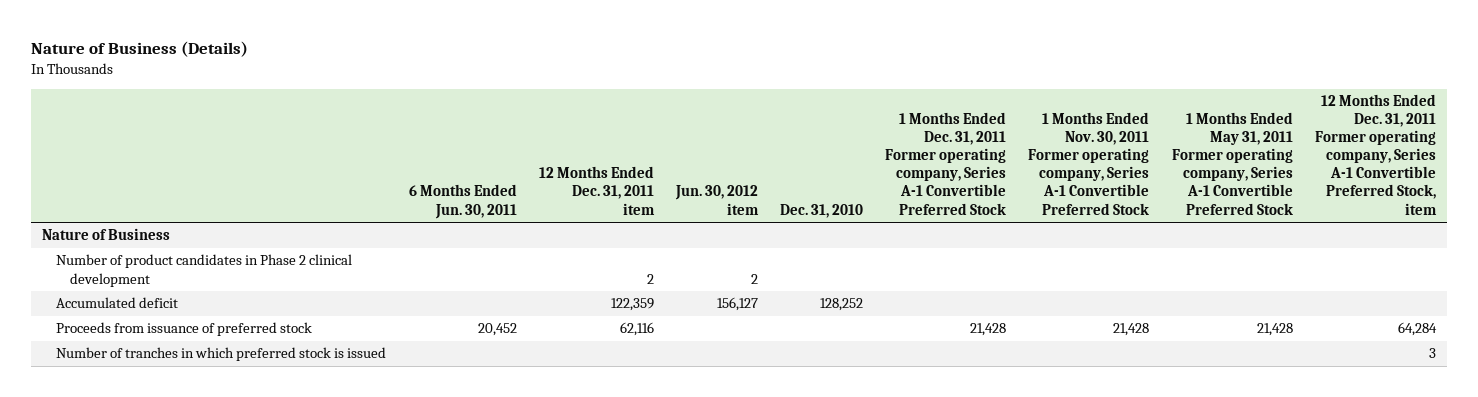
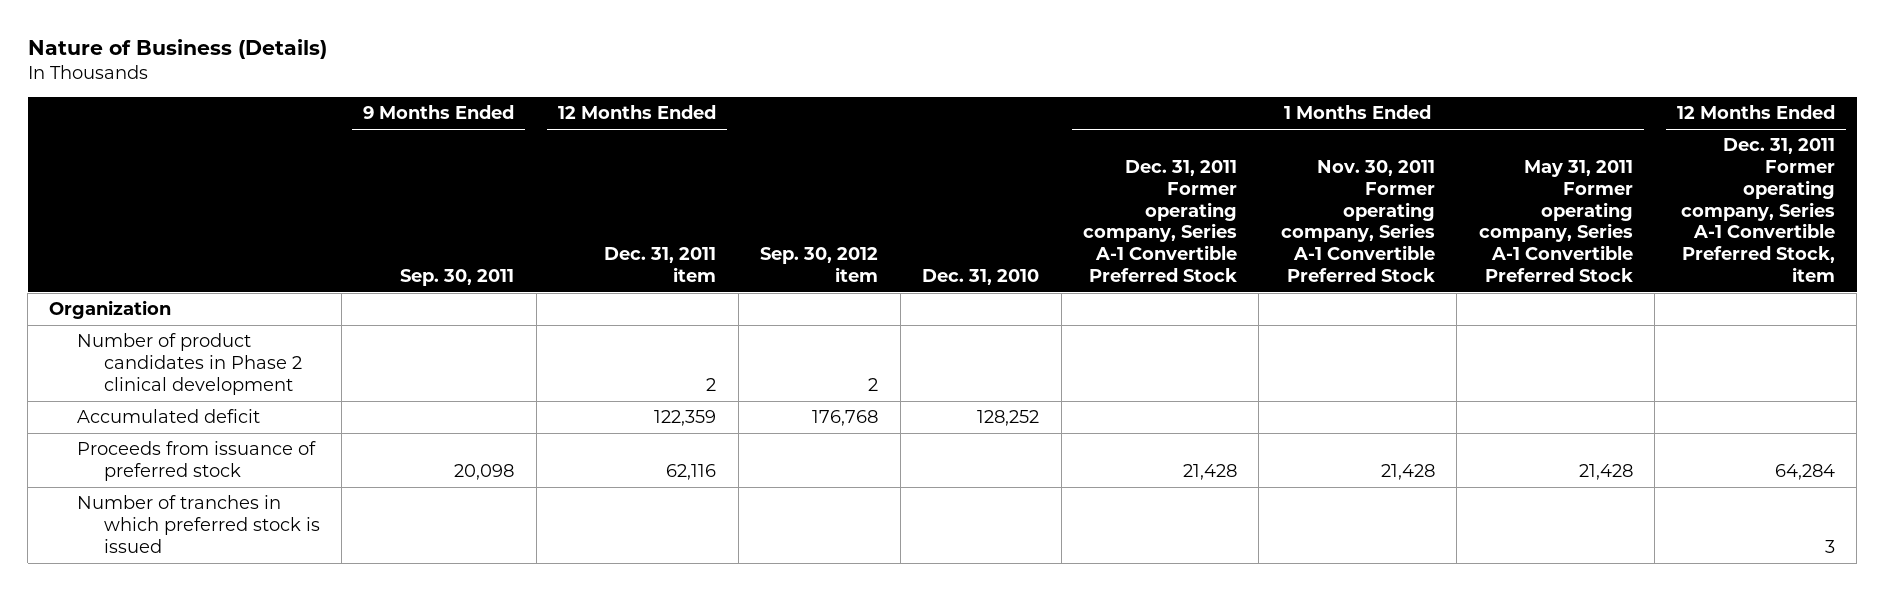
- | 6 Months Ended Jun. 30, 2011 | 12 Months Ended Dec. 31, 2011 item | Jun. 30, 2012 item | Dec. 31, 2010 | 1 Months Ended Dec. 31, 2011 Former operating company, Series A-1 Convertible Preferred Stock | 1 Months Ended Nov. 30, 2011 Former operating company, Series A-1 Convertible Preferred Stock | 1 Months Ended May 31, 2011 Former operating company, Series A-1 Convertible Preferred Stock | 12 Months Ended Dec. 31, 2011 Former operating company, Series A-1 Convertible Preferred Stock, item
+ | 9 Months Ended Sep. 30, 2011 | 12 Months Ended Dec. 31, 2011 item | Sep. 30, 2012 item | Dec. 31, 2010 | 1 Months Ended Dec. 31, 2011 Former operating company, Series A-1 Convertible Preferred Stock | 1 Months Ended Nov. 30, 2011 Former operating company, Series A-1 Convertible Preferred Stock | 1 Months Ended May 31, 2011 Former operating company, Series A-1 Convertible Preferred Stock | 12 Months Ended Dec. 31, 2011 Former operating company, Series A-1 Convertible Preferred Stock, item
- Nature of Business
+ Organization

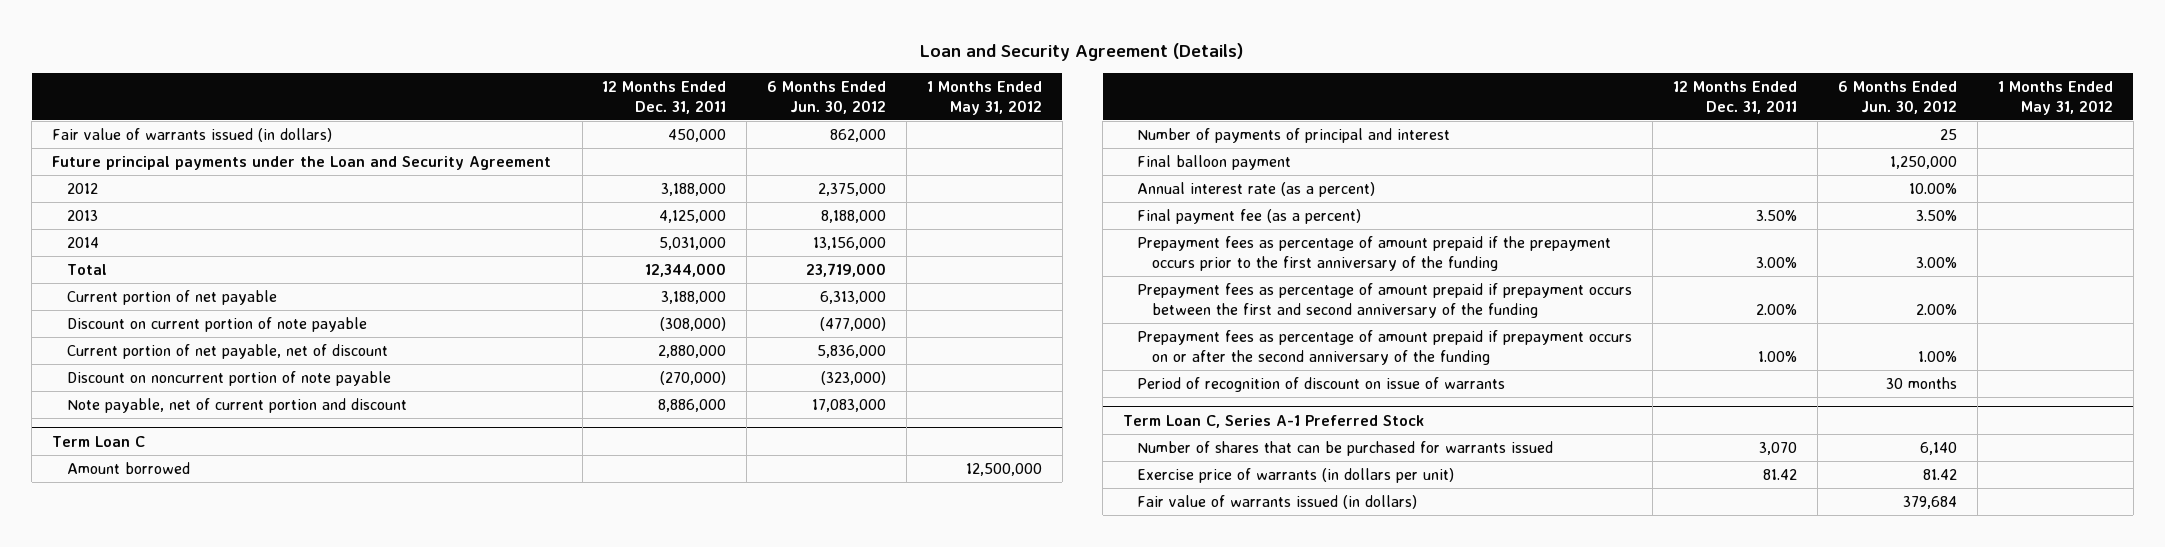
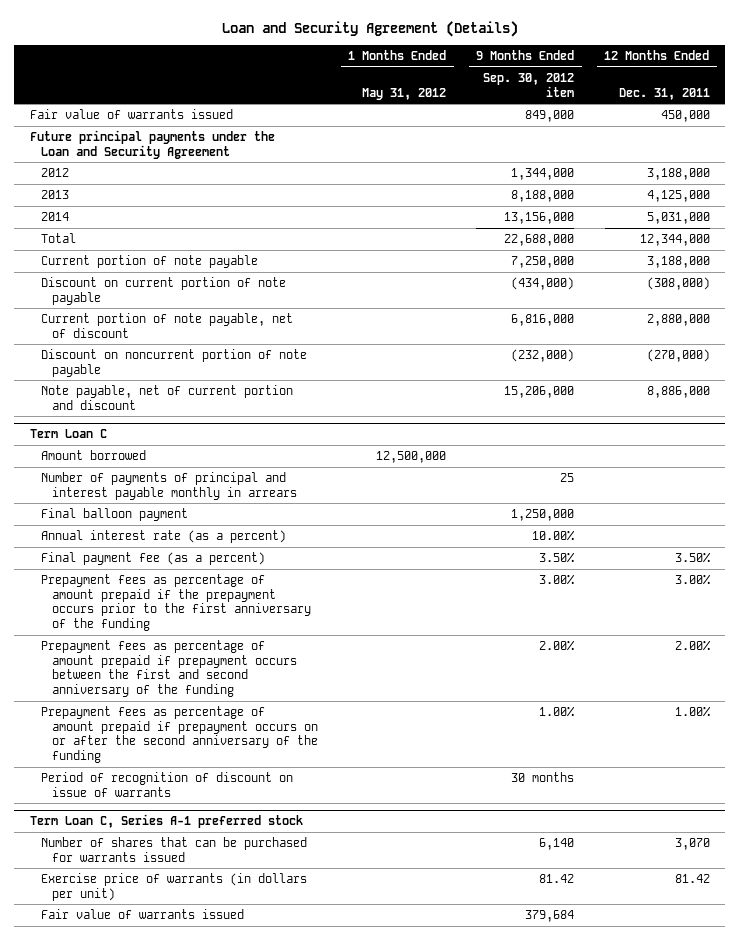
- | 12 Months Ended Dec. 31, 2011 | 6 Months Ended Jun. 30, 2012 | 1 Months Ended May 31, 2012
+ | 1 Months Ended May 31, 2012 | 9 Months Ended Sep. 30, 2012 item | 12 Months Ended Dec. 31, 2011
- Fair value of warrants issued (in dollars) | 450,000 | 862,000 |
+ Fair value of warrants issued | | 849,000 | 450,000
- Current portion of net payable | 3,188,000 | 6,313,000 |
+ Current portion of note payable | | 7,250,000 | 3,188,000
- Current portion of net payable, net of discount | 2,880,000 | 5,836,000 |
+ Current portion of note payable, net of discount | | 6,816,000 | 2,880,000
@ Term Loan C
- Number of payments of principal and interest | | 25 |
+ Number of payments of principal and interest payable monthly in arrears | | 25 |
- Term Loan C, Series A-1 Preferred Stock
+ Term Loan C, Series A-1 preferred stock
- Fair value of warrants issued (in dollars) | | 379,684 |
+ Fair value of warrants issued | | 379,684 |

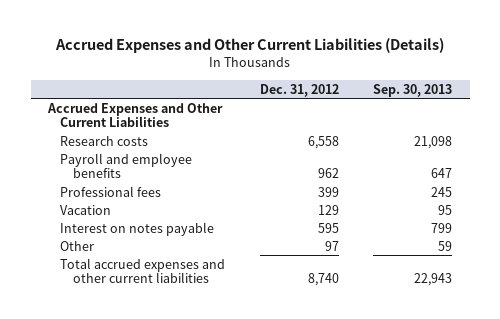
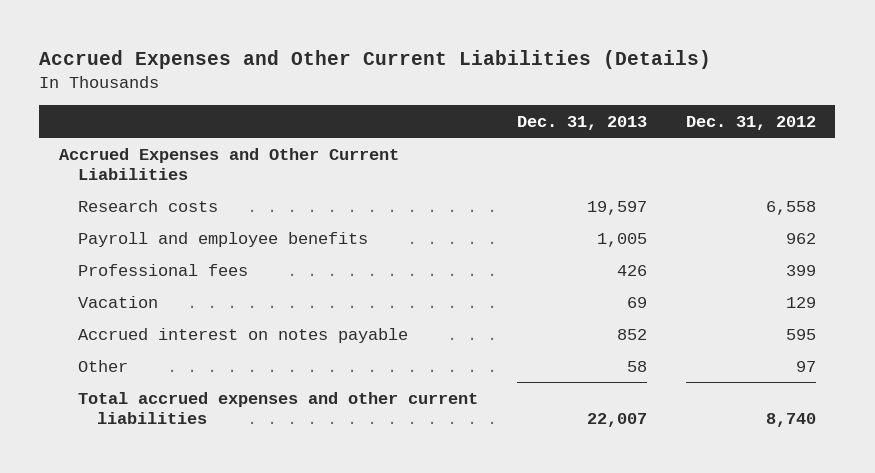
- | Dec. 31, 2012 | Sep. 30, 2013
+ | Dec. 31, 2013 | Dec. 31, 2012
- Interest on notes payable | 595 | 799
+ Accrued interest on notes payable | 852 | 595

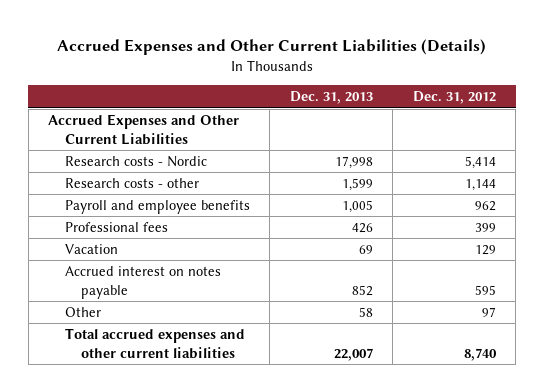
- Research costs | 19,597 | 6,558
+ Research costs - Nordic | 17,998 | 5,414
+ Research costs - other | 1,599 | 1,144

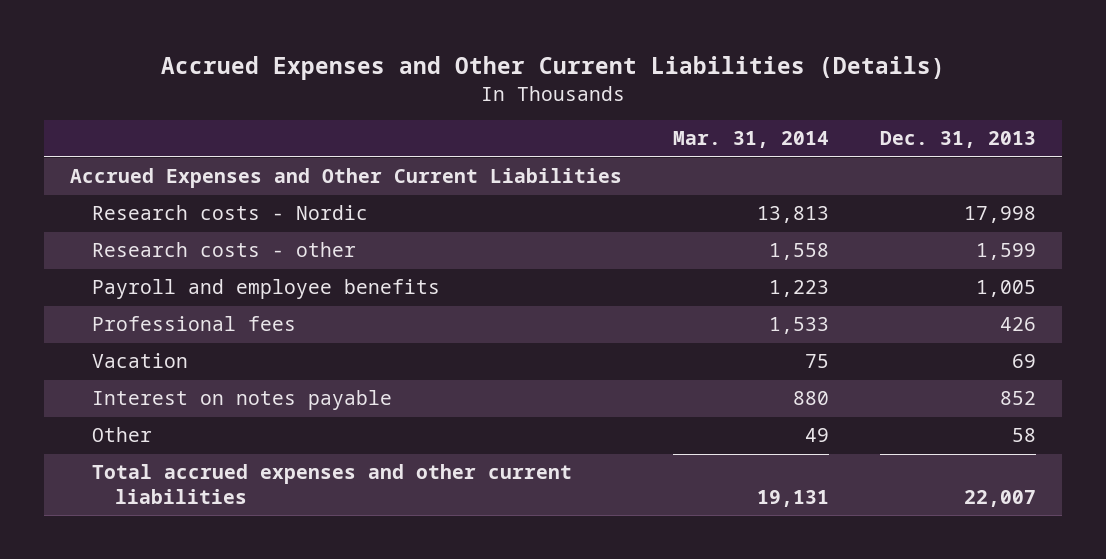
- | Dec. 31, 2013 | Dec. 31, 2012
+ | Mar. 31, 2014 | Dec. 31, 2013
- Accrued interest on notes payable | 852 | 595
+ Interest on notes payable | 880 | 852

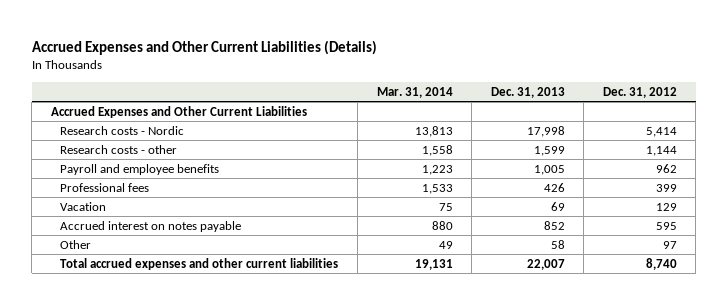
- | Mar. 31, 2014 | Dec. 31, 2013
+ | Mar. 31, 2014 | Dec. 31, 2013 | Dec. 31, 2012
- Interest on notes payable | 880 | 852
+ Accrued interest on notes payable | 880 | 852 | 595

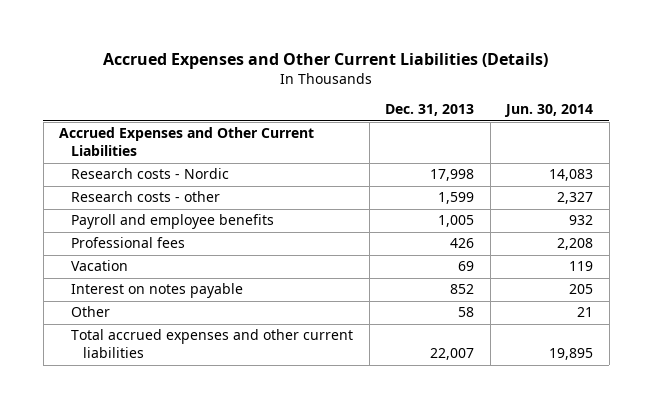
- | Mar. 31, 2014 | Dec. 31, 2013 | Dec. 31, 2012
+ | Dec. 31, 2013 | Jun. 30, 2014
- Accrued interest on notes payable | 880 | 852 | 595
+ Interest on notes payable | 852 | 205

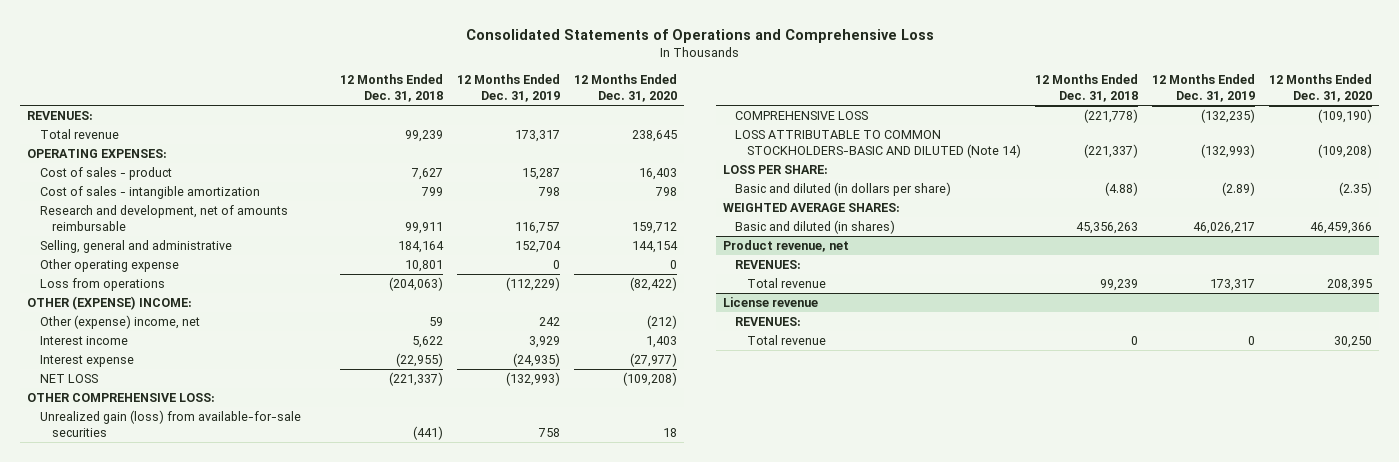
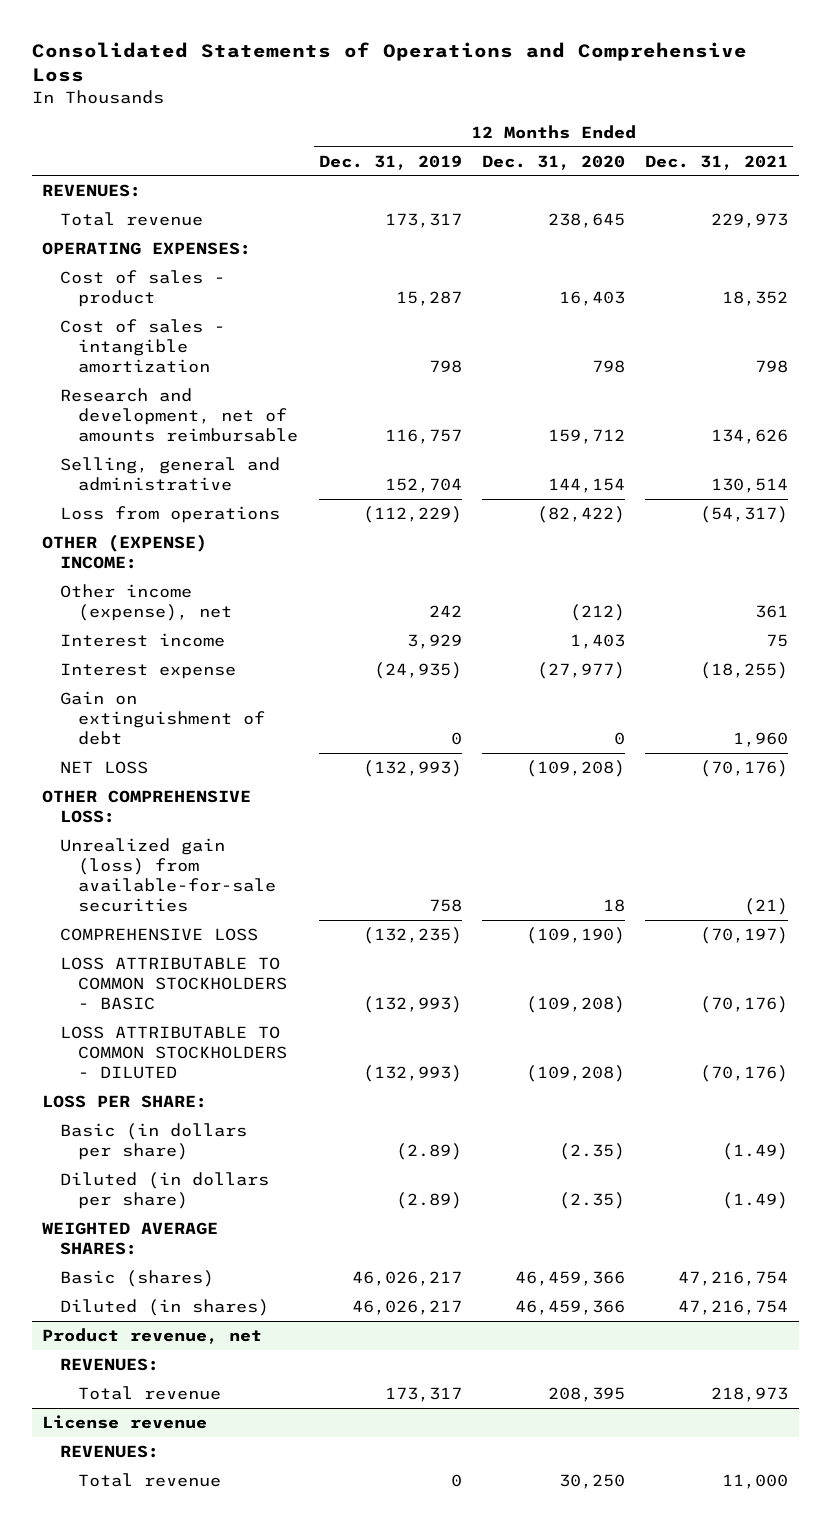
- | 12 Months Ended Dec. 31, 2018 | 12 Months Ended Dec. 31, 2019 | 12 Months Ended Dec. 31, 2020
+ | 12 Months Ended Dec. 31, 2019 | 12 Months Ended Dec. 31, 2020 | 12 Months Ended Dec. 31, 2021
- Other operating expense | 10,801 | 0 | 0
- Other (expense) income, net | 59 | 242 | (212)
+ Other income (expense), net | 242 | (212) | 361
+ Gain on extinguishment of debt | 0 | 0 | 1,960
- LOSS ATTRIBUTABLE TO COMMON STOCKHOLDERS-BASIC AND DILUTED (Note 14) | (221,337) | (132,993) | (109,208)
+ LOSS ATTRIBUTABLE TO COMMON STOCKHOLDERS - BASIC | (132,993) | (109,208) | (70,176)
+ LOSS ATTRIBUTABLE TO COMMON STOCKHOLDERS - DILUTED | (132,993) | (109,208) | (70,176)
- Basic and diluted (in dollars per share) | (4.88) | (2.89) | (2.35)
+ Basic (in dollars per share) | (2.89) | (2.35) | (1.49)
+ Diluted (in dollars per share) | (2.89) | (2.35) | (1.49)
- Basic and diluted (in shares) | 45,356,263 | 46,026,217 | 46,459,366
+ Basic (shares) | 46,026,217 | 46,459,366 | 47,216,754
+ Diluted (in shares) | 46,026,217 | 46,459,366 | 47,216,754

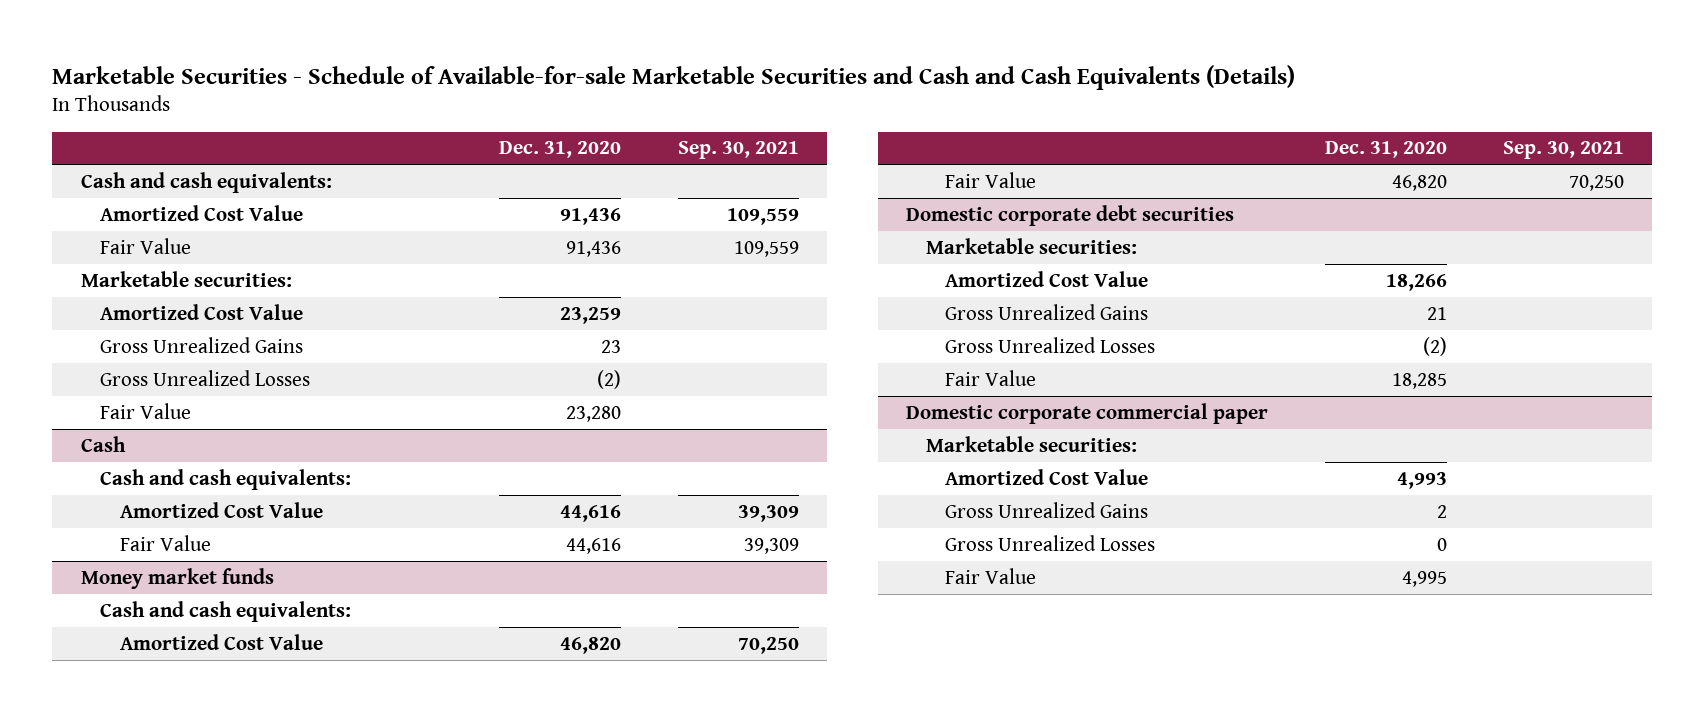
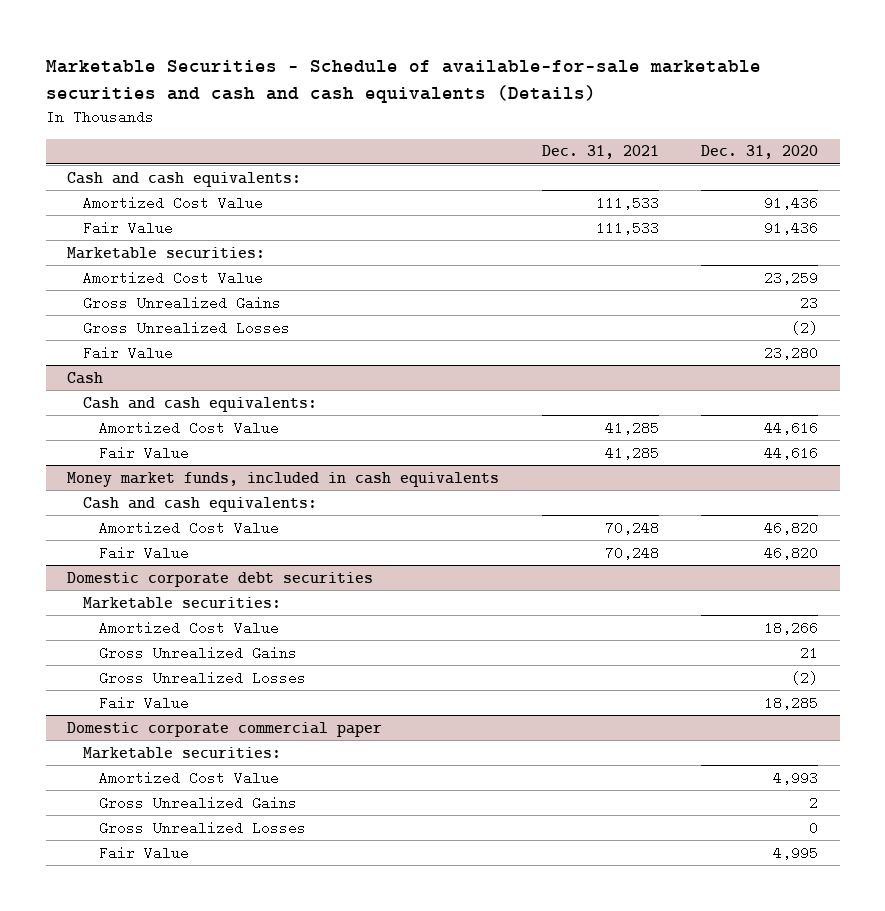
- Marketable Securities - Schedule of Available-for-sale Marketable Securities and Cash and Cash Equivalents (Details)
+ Marketable Securities - Schedule of available-for-sale marketable securities and cash and cash equivalents (Details)
- | Dec. 31, 2020 | Sep. 30, 2021
+ | Dec. 31, 2021 | Dec. 31, 2020
- Money market funds
+ Money market funds, included in cash equivalents

